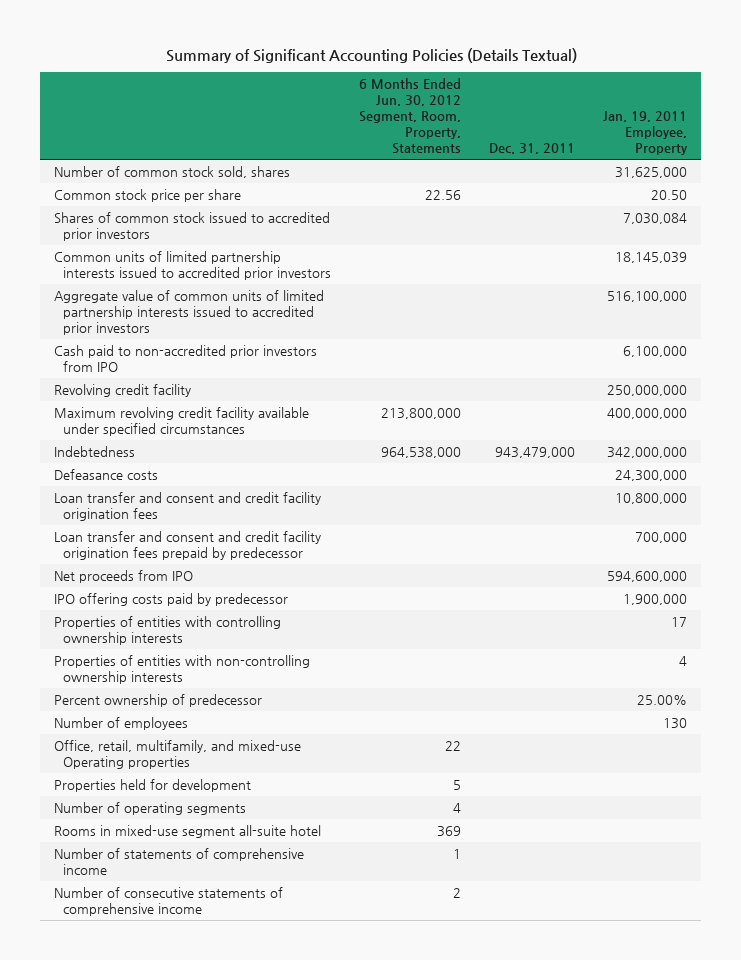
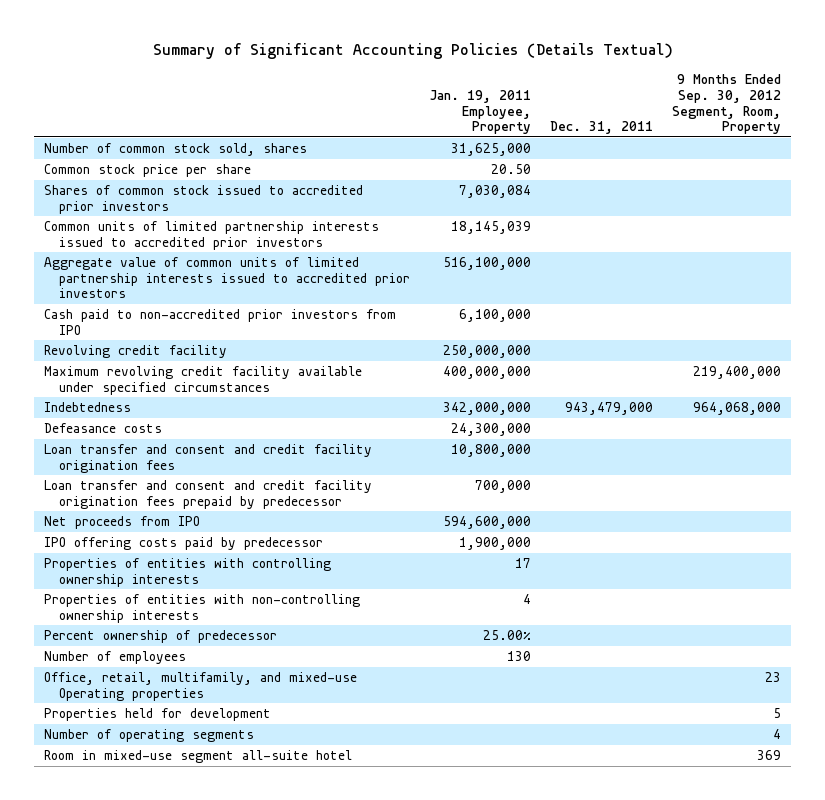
- | 6 Months Ended Jun. 30, 2012 Segment, Room, Property, Statements | Dec. 31, 2011 | Jan. 19, 2011 Employee, Property
+ | Jan. 19, 2011 Employee, Property | Dec. 31, 2011 | 9 Months Ended Sep. 30, 2012 Segment, Room, Property
- Rooms in mixed-use segment all-suite hotel | 369 | |
- Number of statements of comprehensive income | 1 | |
- Number of consecutive statements of comprehensive income | 2 | |
+ Room in mixed-use segment all-suite hotel | | | 369

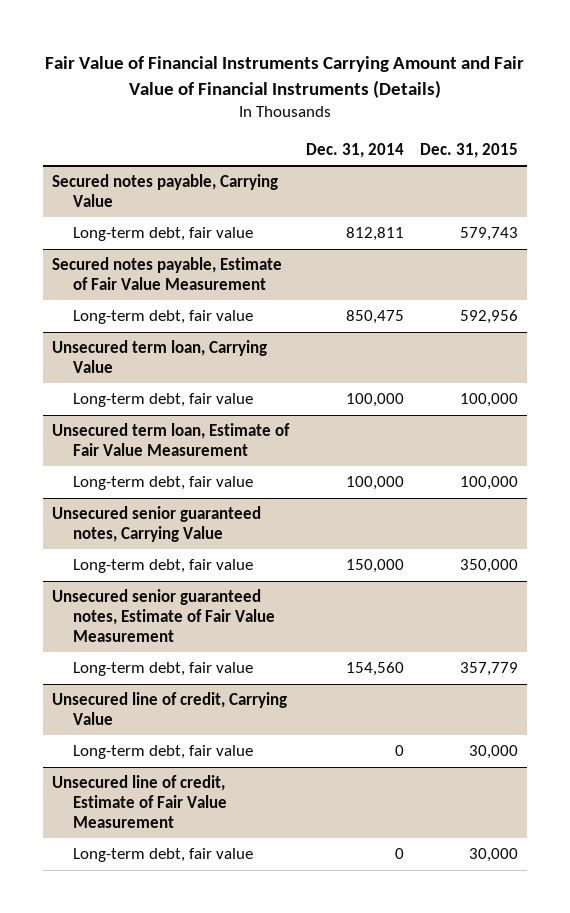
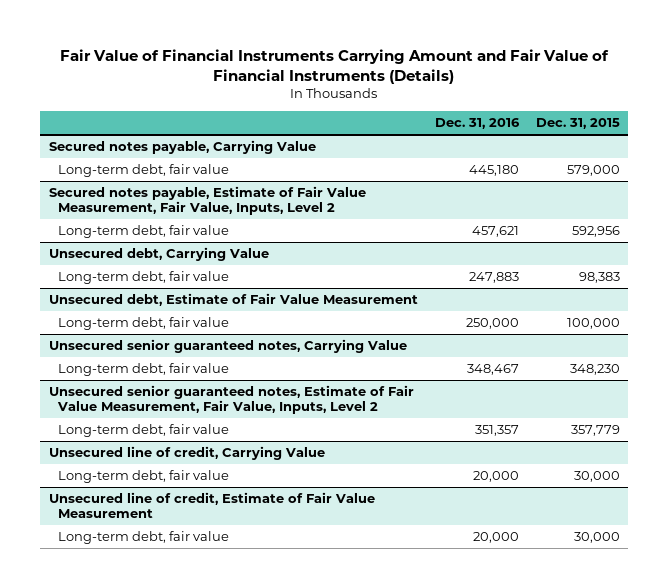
- | Dec. 31, 2014 | Dec. 31, 2015
+ | Dec. 31, 2016 | Dec. 31, 2015
@ Secured notes payable, Carrying Value
- Long-term debt, fair value | 812,811 | 579,743
- Secured notes payable, Estimate of Fair Value Measurement
@ Secured notes payable, Carrying Value
+ Long-term debt, fair value | 445,180 | 579,000
+ Secured notes payable, Estimate of Fair Value Measurement, Fair Value, Inputs, Level 2
- Unsecured term loan, Carrying Value
- Long-term debt, fair value | 100,000 | 100,000
- Unsecured term loan, Estimate of Fair Value Measurement
+ Unsecured debt, Carrying Value
+ Long-term debt, fair value | 247,883 | 98,383
+ Unsecured debt, Estimate of Fair Value Measurement
@ Unsecured senior guaranteed notes, Carrying Value
- Long-term debt, fair value | 150,000 | 350,000
- Unsecured senior guaranteed notes, Estimate of Fair Value Measurement
@ Unsecured senior guaranteed notes, Carrying Value
+ Long-term debt, fair value | 348,467 | 348,230
+ Unsecured senior guaranteed notes, Estimate of Fair Value Measurement, Fair Value, Inputs, Level 2

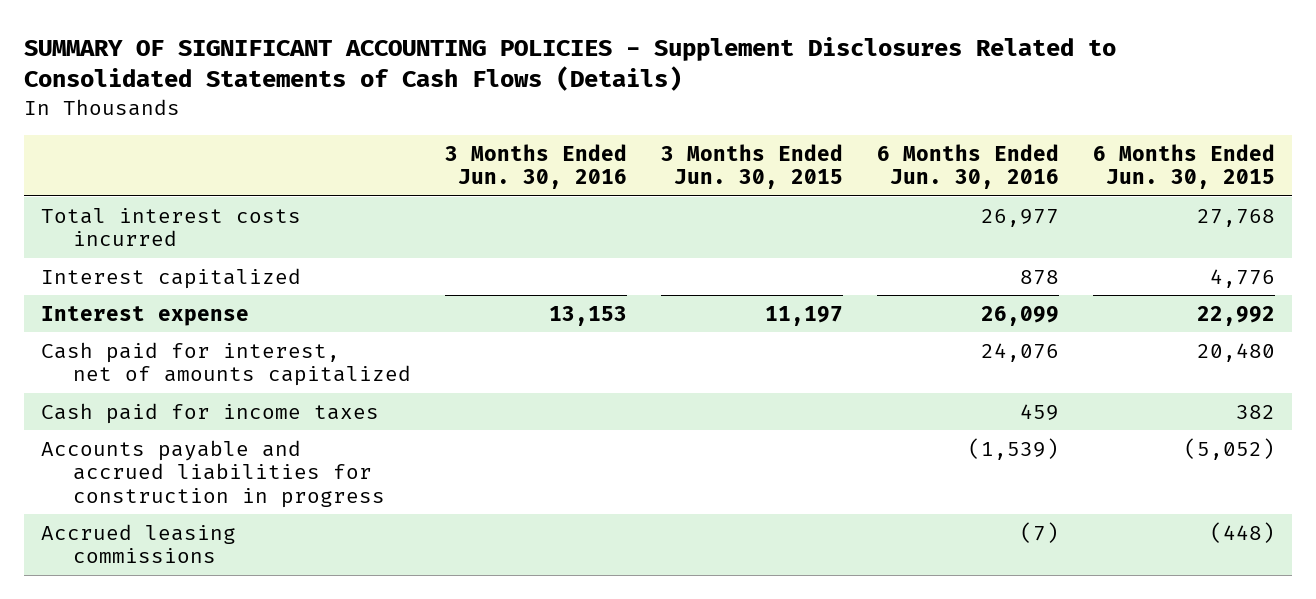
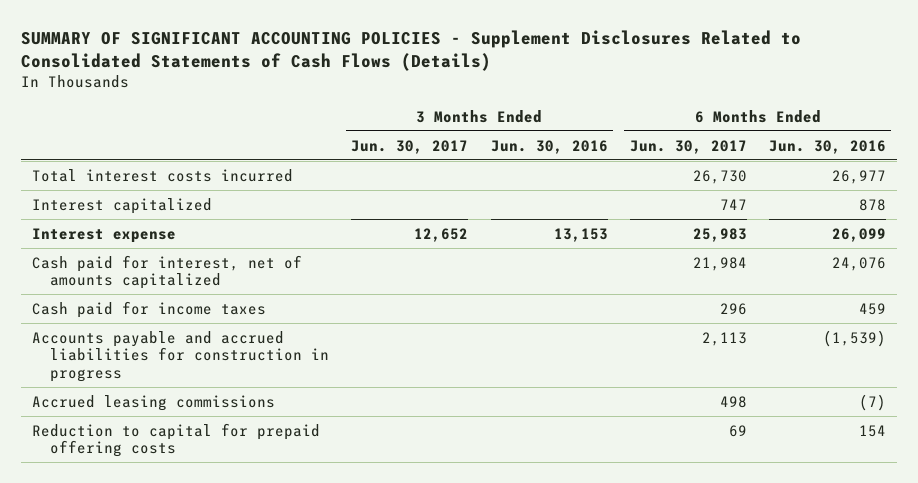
- | 3 Months Ended Jun. 30, 2016 | 3 Months Ended Jun. 30, 2015 | 6 Months Ended Jun. 30, 2016 | 6 Months Ended Jun. 30, 2015
+ | 3 Months Ended Jun. 30, 2017 | 3 Months Ended Jun. 30, 2016 | 6 Months Ended Jun. 30, 2017 | 6 Months Ended Jun. 30, 2016
+ Reduction to capital for prepaid offering costs | | | 69 | 154

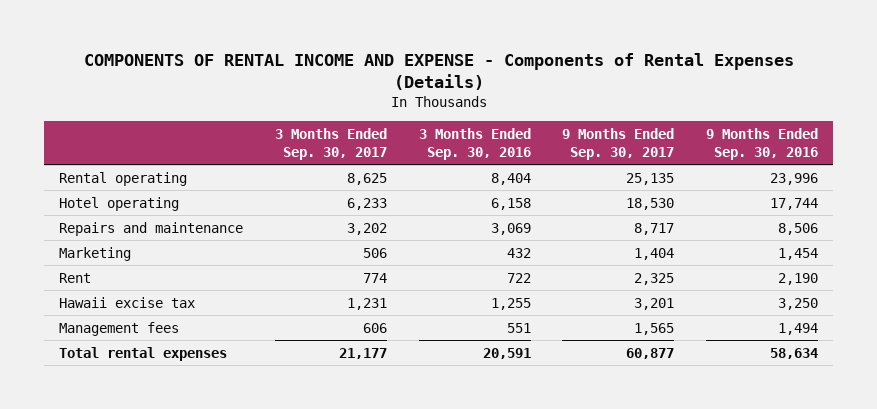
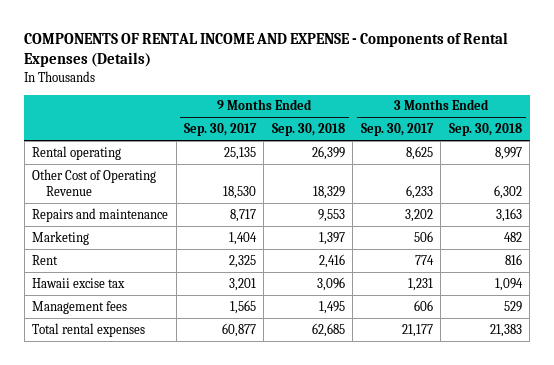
- | 3 Months Ended Sep. 30, 2017 | 3 Months Ended Sep. 30, 2016 | 9 Months Ended Sep. 30, 2017 | 9 Months Ended Sep. 30, 2016
+ | 9 Months Ended Sep. 30, 2017 | 9 Months Ended Sep. 30, 2018 | 3 Months Ended Sep. 30, 2017 | 3 Months Ended Sep. 30, 2018
- Hotel operating | 6,233 | 6,158 | 18,530 | 17,744
+ Other Cost of Operating Revenue | 18,530 | 18,329 | 6,233 | 6,302

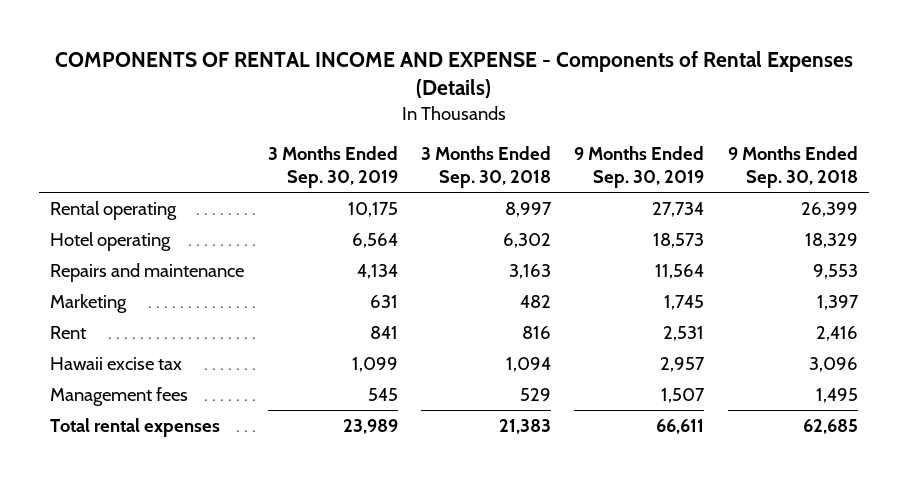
- | 9 Months Ended Sep. 30, 2017 | 9 Months Ended Sep. 30, 2018 | 3 Months Ended Sep. 30, 2017 | 3 Months Ended Sep. 30, 2018
+ | 3 Months Ended Sep. 30, 2019 | 3 Months Ended Sep. 30, 2018 | 9 Months Ended Sep. 30, 2019 | 9 Months Ended Sep. 30, 2018
- Other Cost of Operating Revenue | 18,530 | 18,329 | 6,233 | 6,302
+ Hotel operating | 6,564 | 6,302 | 18,573 | 18,329

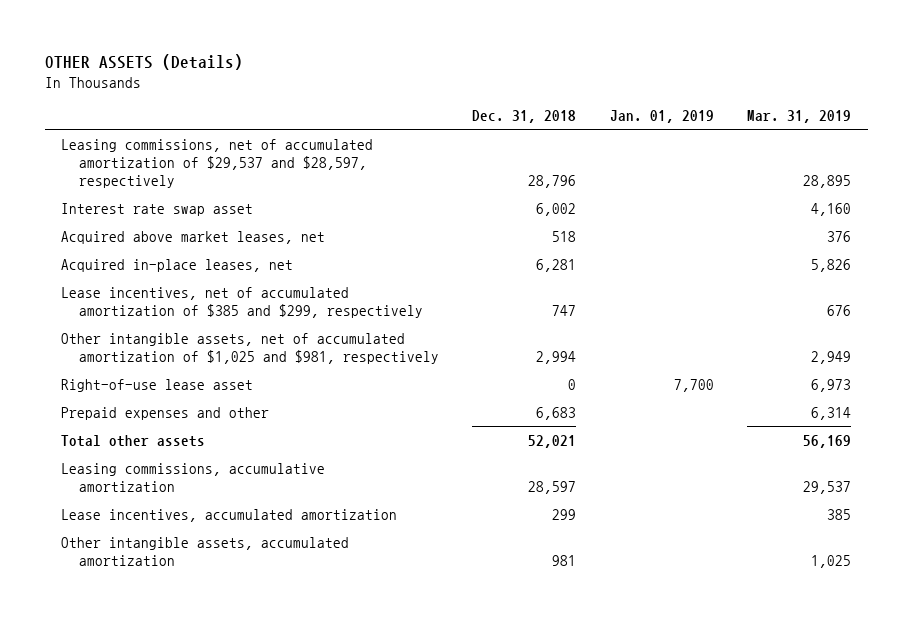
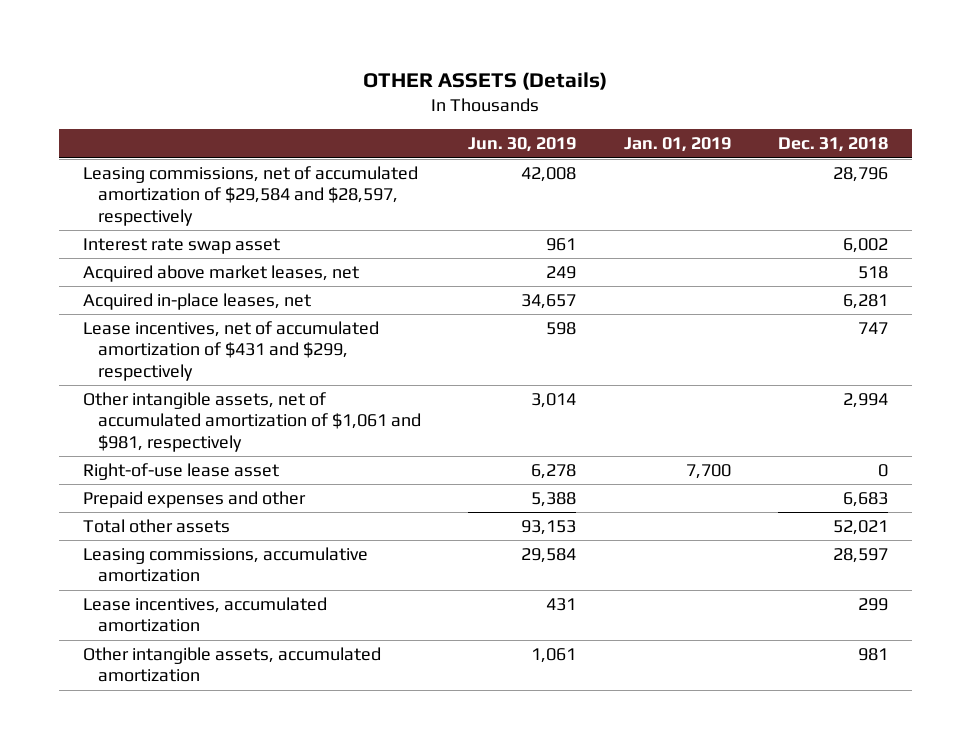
- | Dec. 31, 2018 | Jan. 01, 2019 | Mar. 31, 2019
+ | Jun. 30, 2019 | Jan. 01, 2019 | Dec. 31, 2018
- Leasing commissions, net of accumulated amortization of $29,537 and $28,597, respectively | 28,796 | | 28,895
+ Leasing commissions, net of accumulated amortization of $29,584 and $28,597, respectively | 42,008 | | 28,796
- Lease incentives, net of accumulated amortization of $385 and $299, respectively | 747 | | 676
- Other intangible assets, net of accumulated amortization of $1,025 and $981, respectively | 2,994 | | 2,949
+ Lease incentives, net of accumulated amortization of $431 and $299, respectively | 598 | | 747
+ Other intangible assets, net of accumulated amortization of $1,061 and $981, respectively | 3,014 | | 2,994

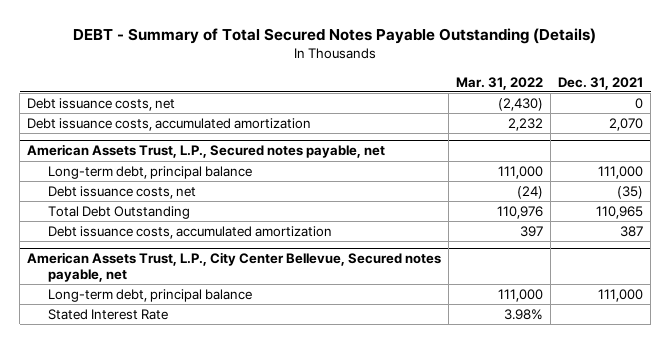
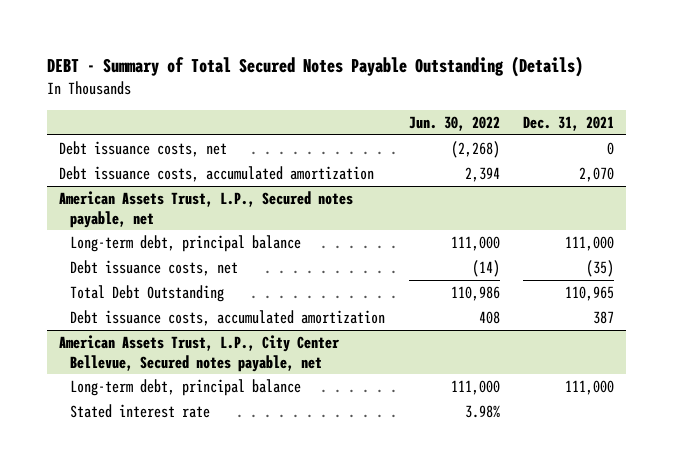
- | Mar. 31, 2022 | Dec. 31, 2021
+ | Jun. 30, 2022 | Dec. 31, 2021
@ American Assets Trust, L.P., City Center Bellevue, Secured notes payable, net
- Stated Interest Rate | 3.98% |
+ Stated interest rate | 3.98% |

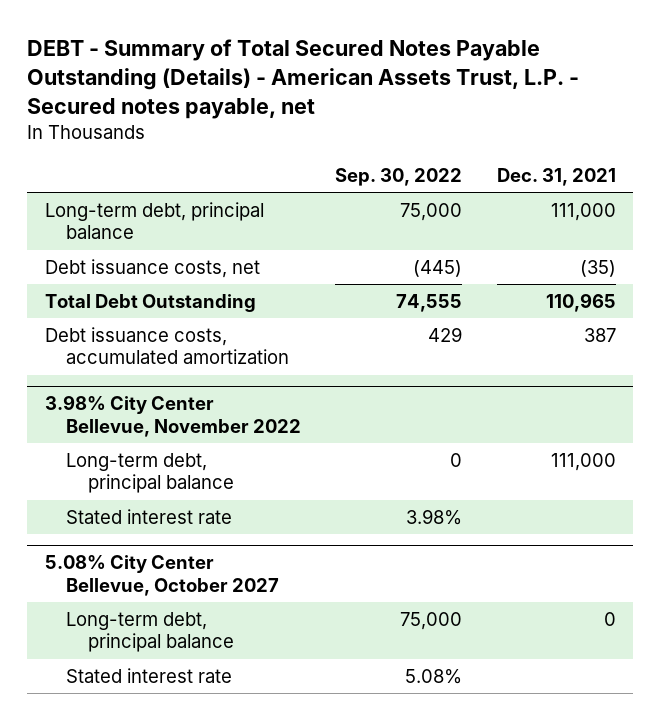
- DEBT - Summary of Total Secured Notes Payable Outstanding (Details)
+ DEBT - Summary of Total Secured Notes Payable Outstanding (Details) - American Assets Trust, L.P. - Secured notes payable, net
- | Jun. 30, 2022 | Dec. 31, 2021
+ | Sep. 30, 2022 | Dec. 31, 2021
- Debt issuance costs, net | (2,268) | 0
- Debt issuance costs, accumulated amortization | 2,394 | 2,070
- American Assets Trust, L.P., Secured notes payable, net
- American Assets Trust, L.P., City Center Bellevue, Secured notes payable, net
+ 3.98% City Center Bellevue, November 2022
+ 5.08% City Center Bellevue, October 2027
+ Long-term debt, principal balance | 75,000 | 0
+ Stated interest rate | 5.08% |

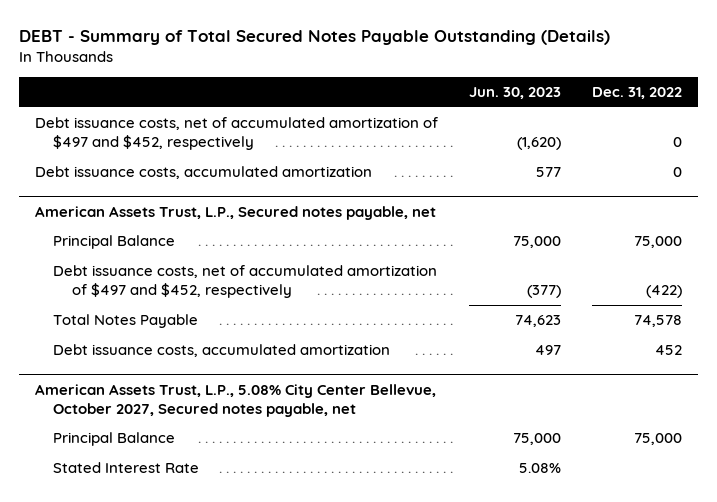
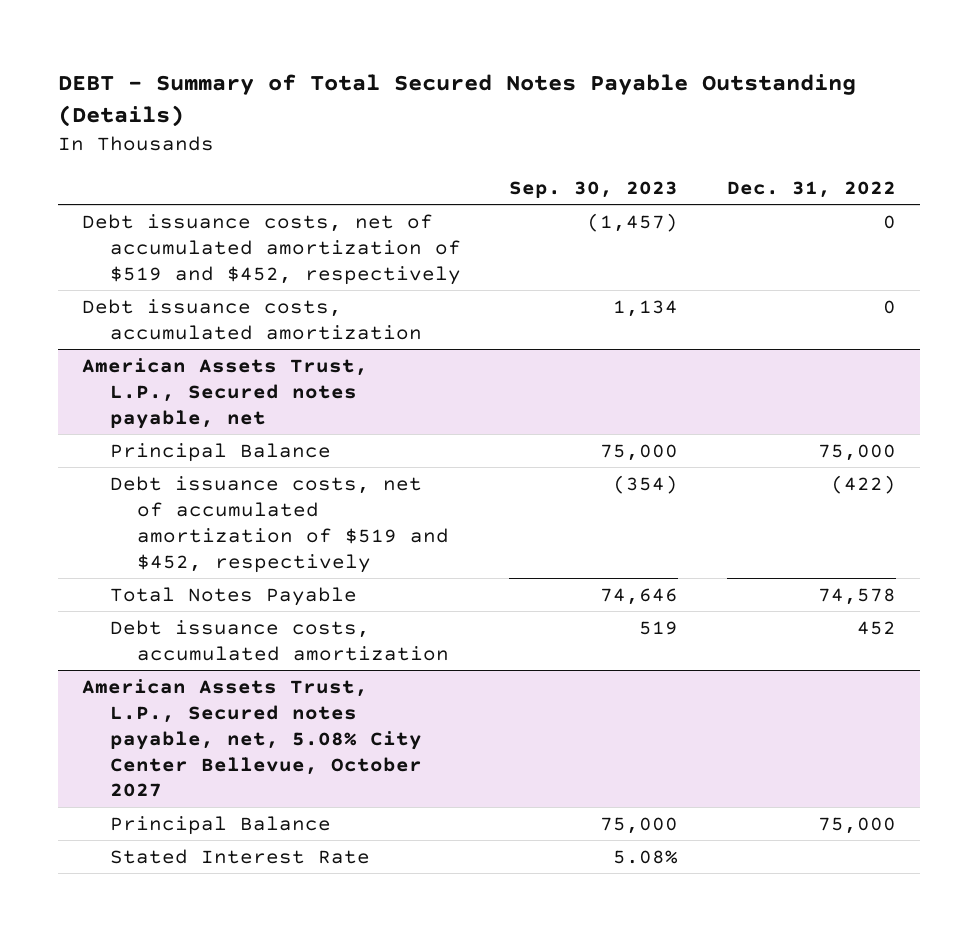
- | Jun. 30, 2023 | Dec. 31, 2022
+ | Sep. 30, 2023 | Dec. 31, 2022
- Debt issuance costs, net of accumulated amortization of $497 and $452, respectively | (1,620) | 0
+ Debt issuance costs, net of accumulated amortization of $519 and $452, respectively | (1,457) | 0
@ American Assets Trust, L.P., Secured notes payable, net
- Debt issuance costs, net of accumulated amortization of $497 and $452, respectively | (377) | (422)
+ Debt issuance costs, net of accumulated amortization of $519 and $452, respectively | (354) | (422)
- American Assets Trust, L.P., 5.08% City Center Bellevue, October 2027, Secured notes payable, net
+ American Assets Trust, L.P., Secured notes payable, net, 5.08% City Center Bellevue, October 2027

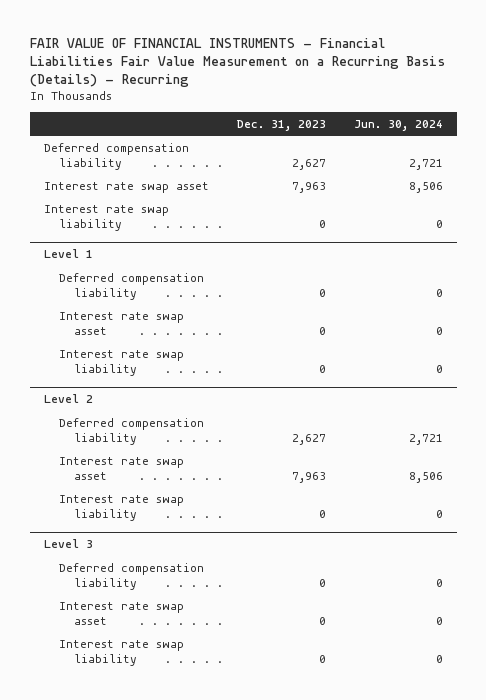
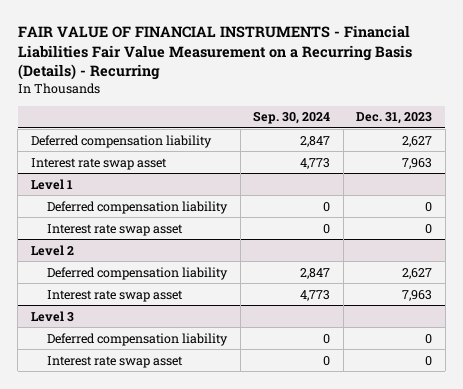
- | Dec. 31, 2023 | Jun. 30, 2024
+ | Sep. 30, 2024 | Dec. 31, 2023
- Interest rate swap liability | 0 | 0
@ Level 1
- Interest rate swap liability | 0 | 0
@ Level 2
- Interest rate swap liability | 0 | 0
@ Level 3
- Interest rate swap liability | 0 | 0

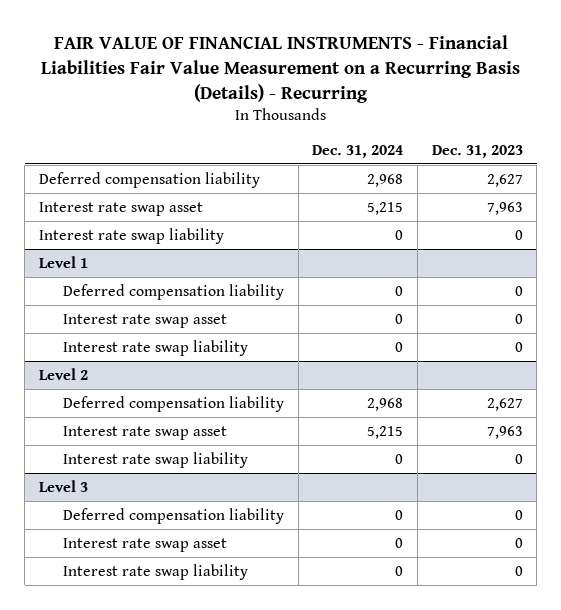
- | Sep. 30, 2024 | Dec. 31, 2023
+ | Dec. 31, 2024 | Dec. 31, 2023
+ Interest rate swap liability | 0 | 0
@ Level 1
+ Interest rate swap liability | 0 | 0
@ Level 2
+ Interest rate swap liability | 0 | 0
@ Level 3
+ Interest rate swap liability | 0 | 0

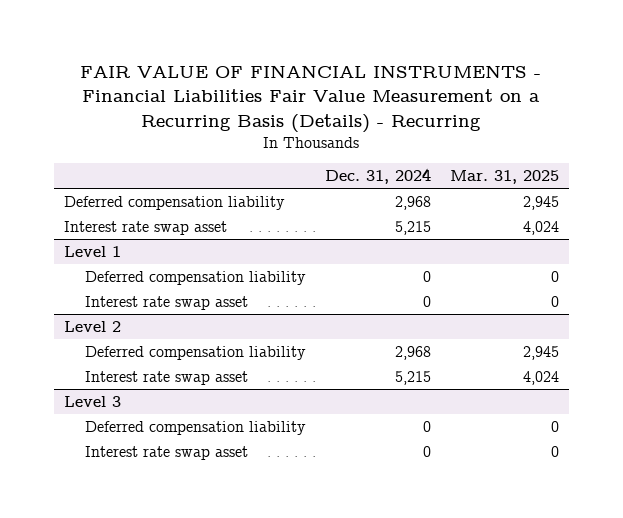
- | Dec. 31, 2024 | Dec. 31, 2023
+ | Dec. 31, 2024 | Mar. 31, 2025
- Interest rate swap liability | 0 | 0
@ Level 1
- Interest rate swap liability | 0 | 0
@ Level 2
- Interest rate swap liability | 0 | 0
@ Level 3
- Interest rate swap liability | 0 | 0

